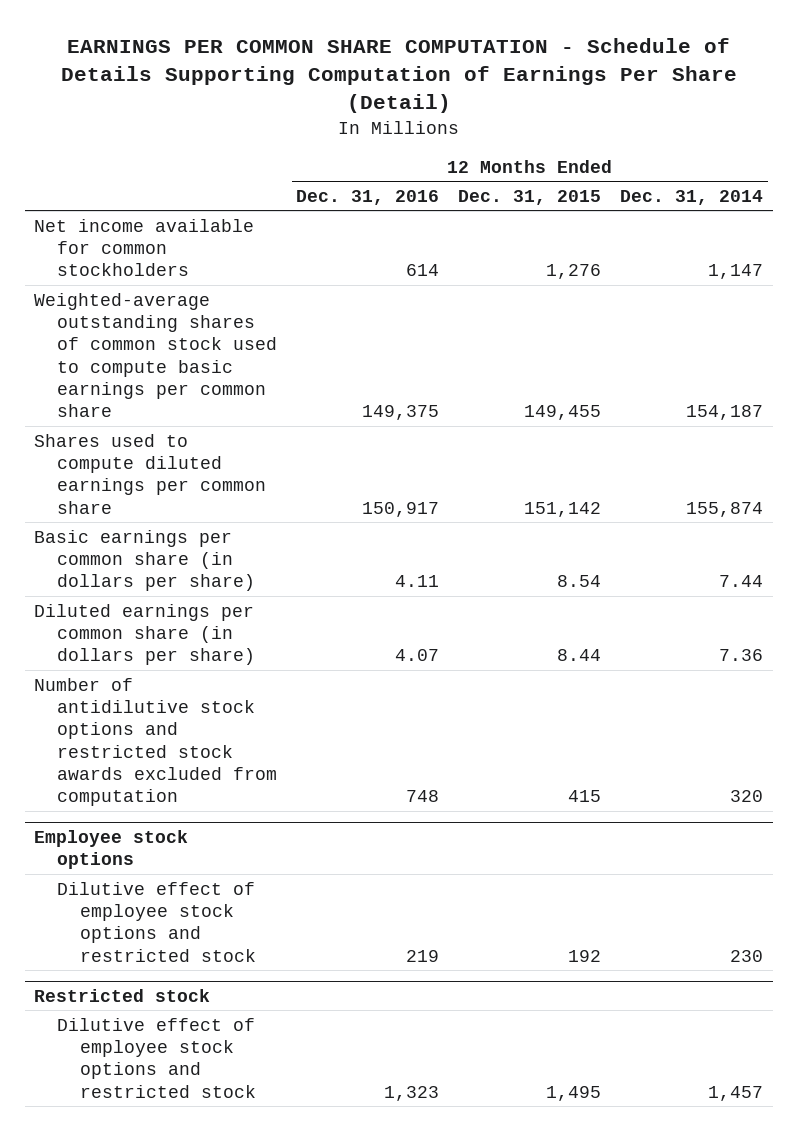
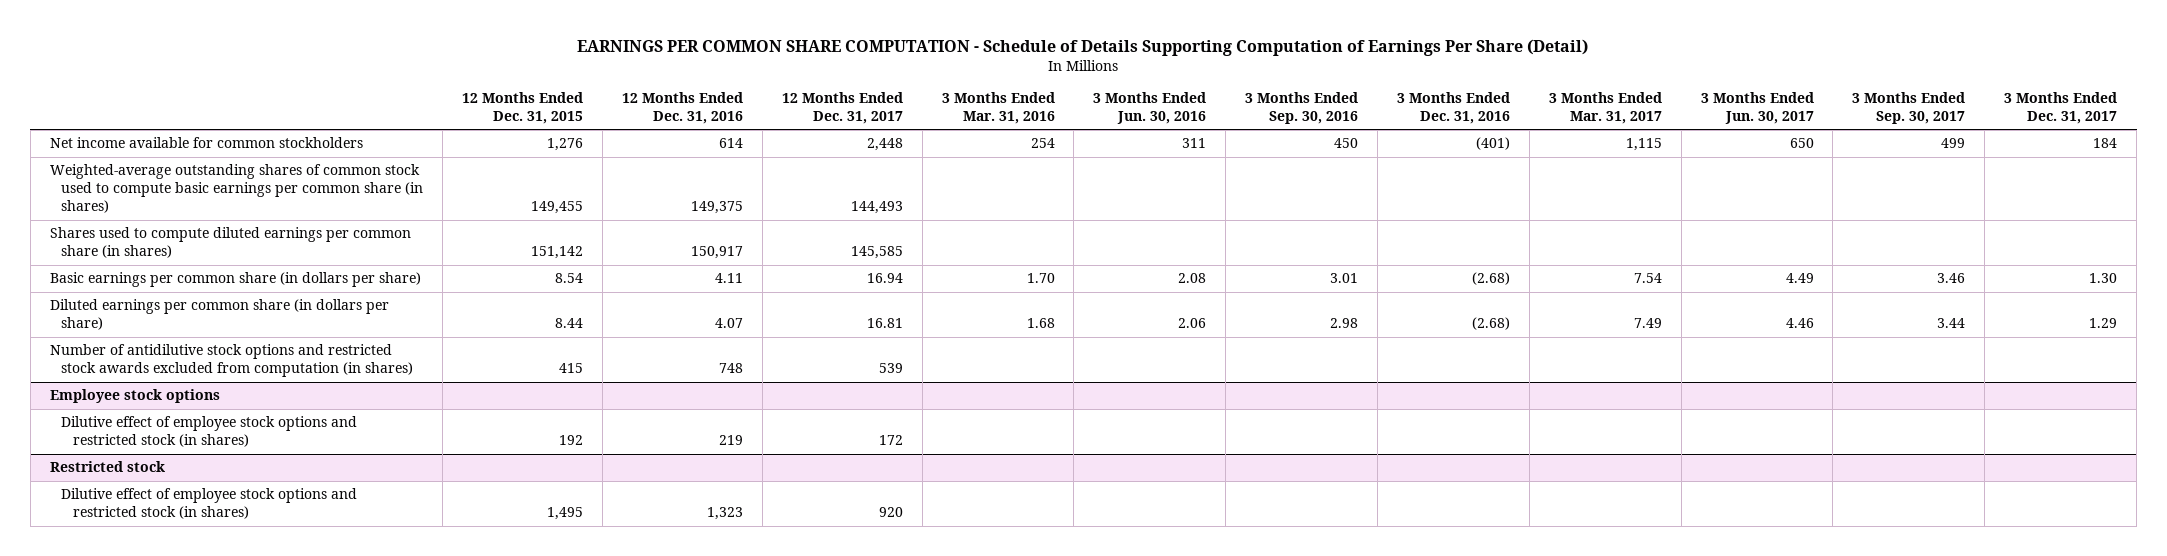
- | 12 Months Ended Dec. 31, 2016 | 12 Months Ended Dec. 31, 2015 | 12 Months Ended Dec. 31, 2014
+ | 12 Months Ended Dec. 31, 2015 | 12 Months Ended Dec. 31, 2016 | 12 Months Ended Dec. 31, 2017 | 3 Months Ended Mar. 31, 2016 | 3 Months Ended Jun. 30, 2016 | 3 Months Ended Sep. 30, 2016 | 3 Months Ended Dec. 31, 2016 | 3 Months Ended Mar. 31, 2017 | 3 Months Ended Jun. 30, 2017 | 3 Months Ended Sep. 30, 2017 | 3 Months Ended Dec. 31, 2017
- Weighted-average outstanding shares of common stock used to compute basic earnings per common share | 149,375 | 149,455 | 154,187
- Shares used to compute diluted earnings per common share | 150,917 | 151,142 | 155,874
+ Weighted-average outstanding shares of common stock used to compute basic earnings per common share (in shares) | 149,455 | 149,375 | 144,493 | | | | | | | |
+ Shares used to compute diluted earnings per common share (in shares) | 151,142 | 150,917 | 145,585 | | | | | | | |
- Number of antidilutive stock options and restricted stock awards excluded from computation | 748 | 415 | 320
+ Number of antidilutive stock options and restricted stock awards excluded from computation (in shares) | 415 | 748 | 539 | | | | | | | |
@ Employee stock options
- Dilutive effect of employee stock options and restricted stock | 219 | 192 | 230
+ Dilutive effect of employee stock options and restricted stock (in shares) | 192 | 219 | 172 | | | | | | | |
@ Restricted stock
- Dilutive effect of employee stock options and restricted stock | 1,323 | 1,495 | 1,457
+ Dilutive effect of employee stock options and restricted stock (in shares) | 1,495 | 1,323 | 920 | | | | | | | |

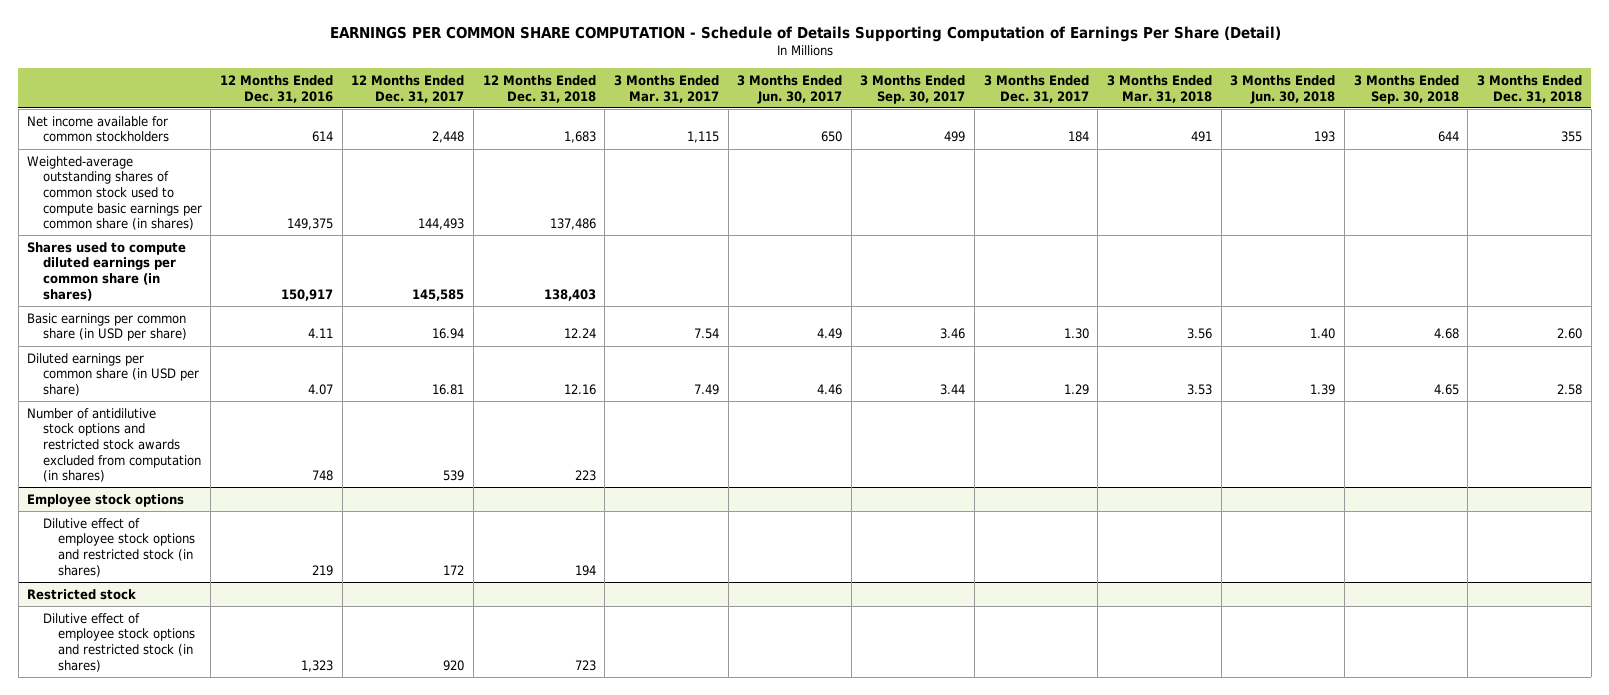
- | 12 Months Ended Dec. 31, 2015 | 12 Months Ended Dec. 31, 2016 | 12 Months Ended Dec. 31, 2017 | 3 Months Ended Mar. 31, 2016 | 3 Months Ended Jun. 30, 2016 | 3 Months Ended Sep. 30, 2016 | 3 Months Ended Dec. 31, 2016 | 3 Months Ended Mar. 31, 2017 | 3 Months Ended Jun. 30, 2017 | 3 Months Ended Sep. 30, 2017 | 3 Months Ended Dec. 31, 2017
+ | 12 Months Ended Dec. 31, 2016 | 12 Months Ended Dec. 31, 2017 | 12 Months Ended Dec. 31, 2018 | 3 Months Ended Mar. 31, 2017 | 3 Months Ended Jun. 30, 2017 | 3 Months Ended Sep. 30, 2017 | 3 Months Ended Dec. 31, 2017 | 3 Months Ended Mar. 31, 2018 | 3 Months Ended Jun. 30, 2018 | 3 Months Ended Sep. 30, 2018 | 3 Months Ended Dec. 31, 2018
- Basic earnings per common share (in dollars per share) | 8.54 | 4.11 | 16.94 | 1.70 | 2.08 | 3.01 | (2.68) | 7.54 | 4.49 | 3.46 | 1.30
- Diluted earnings per common share (in dollars per share) | 8.44 | 4.07 | 16.81 | 1.68 | 2.06 | 2.98 | (2.68) | 7.49 | 4.46 | 3.44 | 1.29
+ Basic earnings per common share (in USD per share) | 4.11 | 16.94 | 12.24 | 7.54 | 4.49 | 3.46 | 1.30 | 3.56 | 1.40 | 4.68 | 2.60
+ Diluted earnings per common share (in USD per share) | 4.07 | 16.81 | 12.16 | 7.49 | 4.46 | 3.44 | 1.29 | 3.53 | 1.39 | 4.65 | 2.58

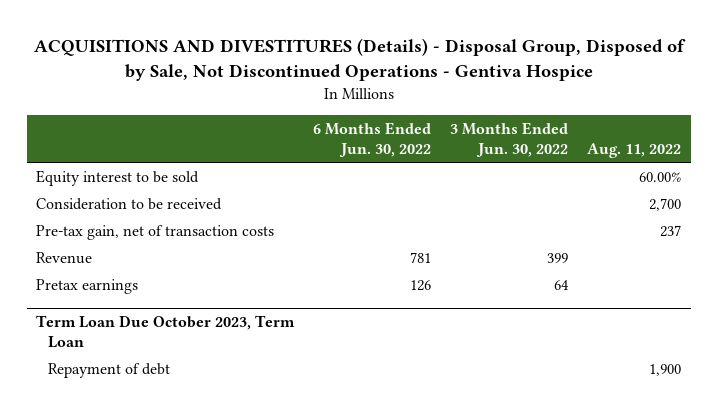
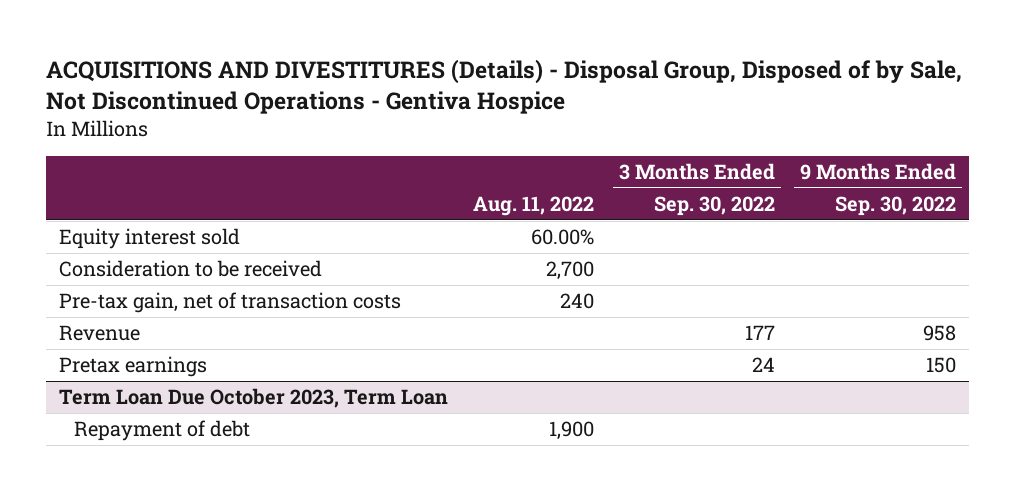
- | 6 Months Ended Jun. 30, 2022 | 3 Months Ended Jun. 30, 2022 | Aug. 11, 2022
+ | Aug. 11, 2022 | 3 Months Ended Sep. 30, 2022 | 9 Months Ended Sep. 30, 2022
- Equity interest to be sold | | | 60.00%
+ Equity interest sold | 60.00% | |
- Pre-tax gain, net of transaction costs | | | 237
+ Pre-tax gain, net of transaction costs | 240 | |

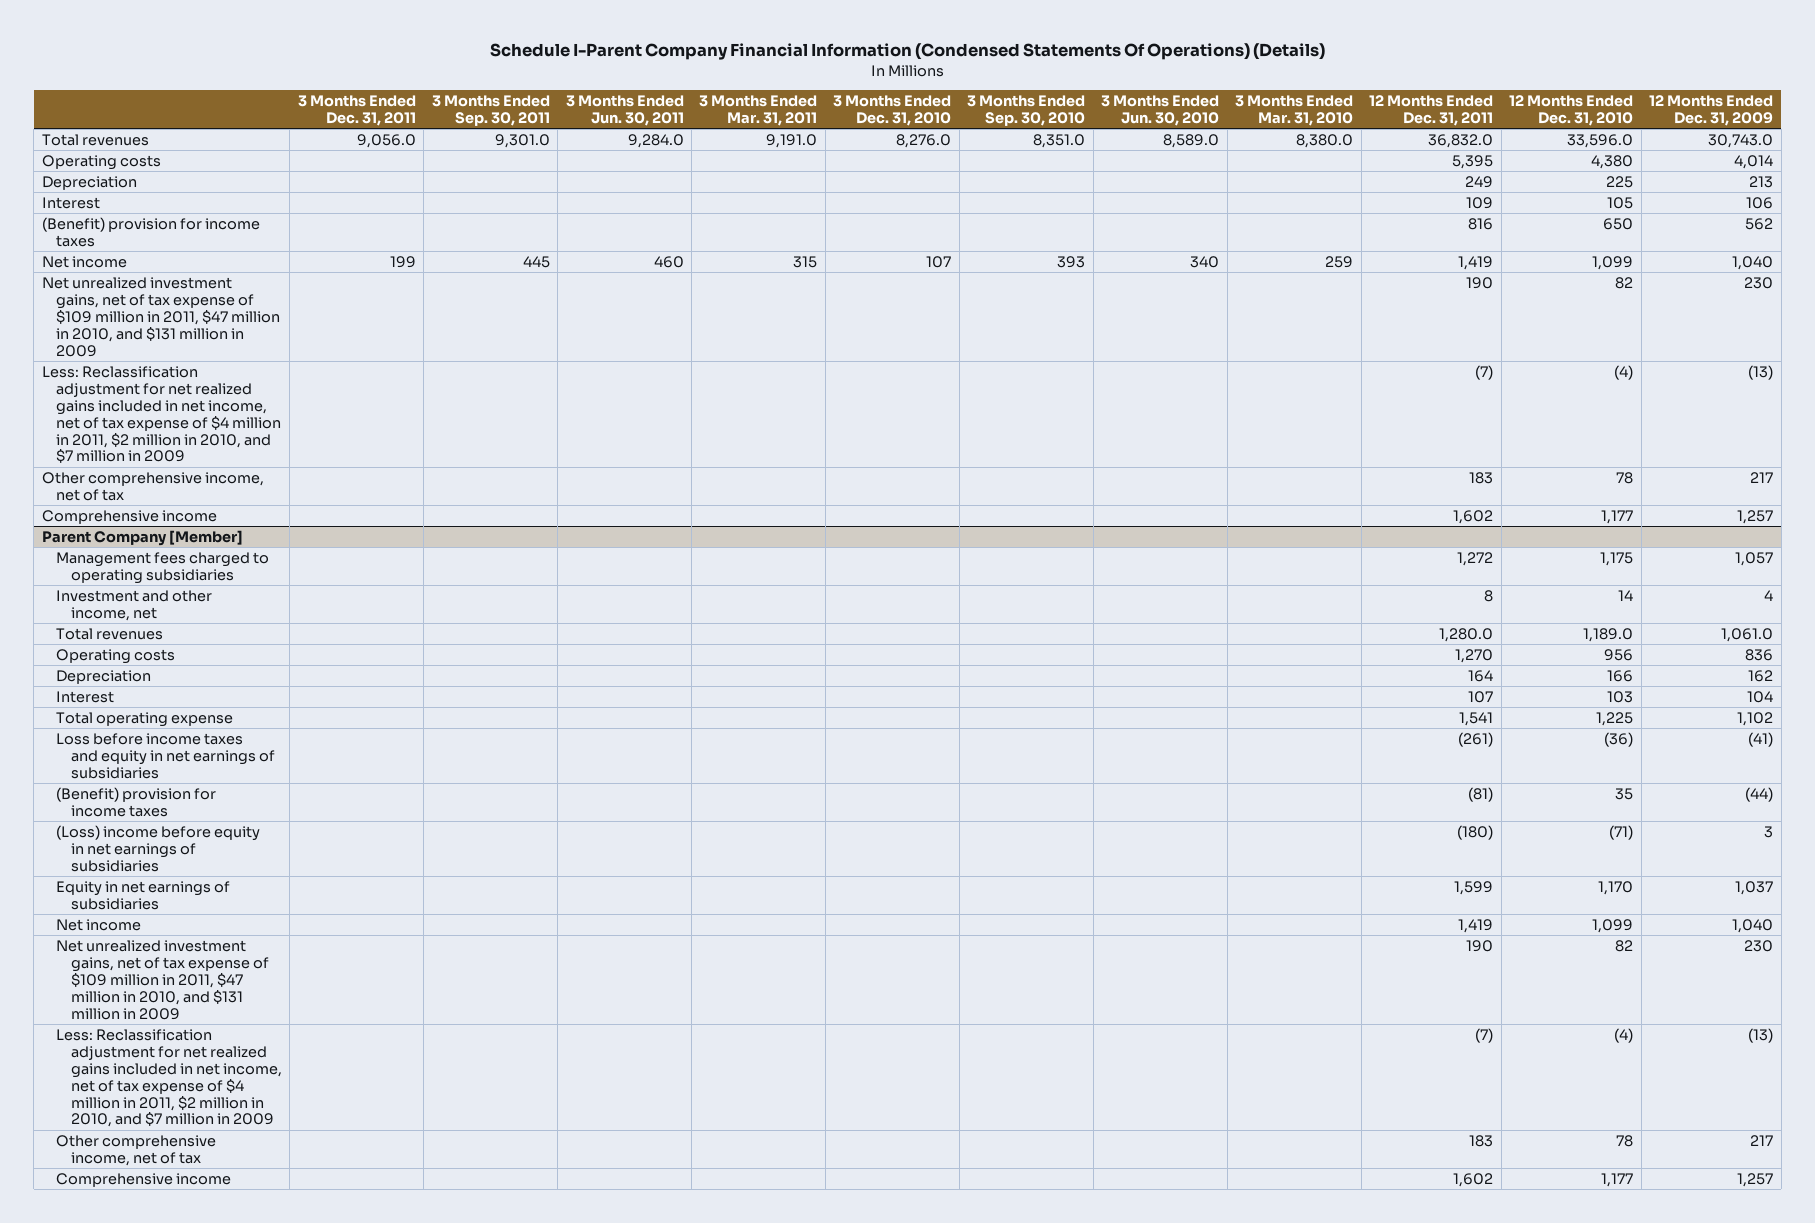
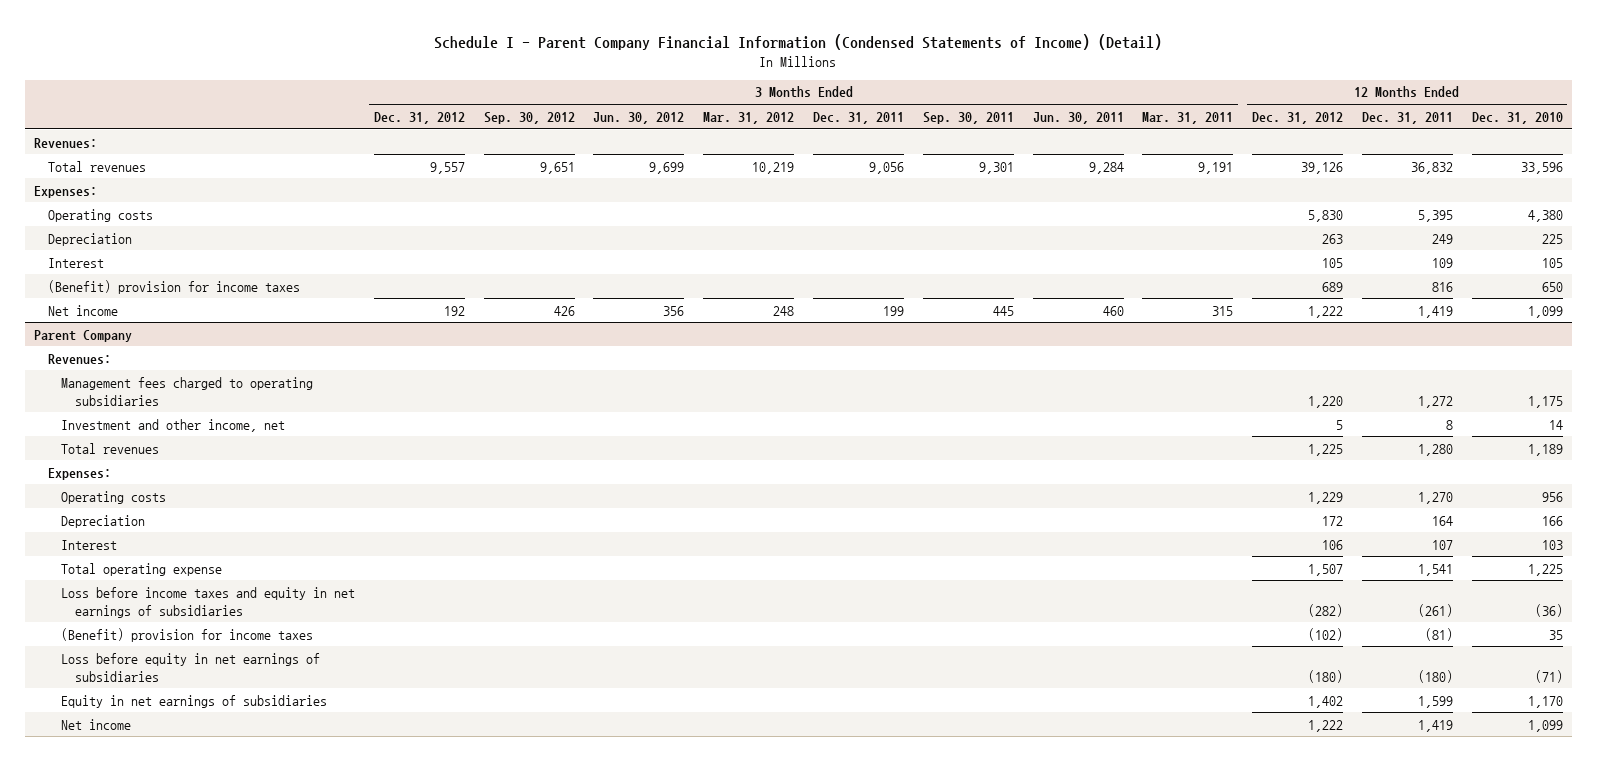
- Schedule I-Parent Company Financial Information (Condensed Statements Of Operations) (Details)
+ Schedule I - Parent Company Financial Information (Condensed Statements of Income) (Detail)
- | 3 Months Ended Dec. 31, 2011 | 3 Months Ended Sep. 30, 2011 | 3 Months Ended Jun. 30, 2011 | 3 Months Ended Mar. 31, 2011 | 3 Months Ended Dec. 31, 2010 | 3 Months Ended Sep. 30, 2010 | 3 Months Ended Jun. 30, 2010 | 3 Months Ended Mar. 31, 2010 | 12 Months Ended Dec. 31, 2011 | 12 Months Ended Dec. 31, 2010 | 12 Months Ended Dec. 31, 2009
+ | 3 Months Ended Dec. 31, 2012 | 3 Months Ended Sep. 30, 2012 | 3 Months Ended Jun. 30, 2012 | 3 Months Ended Mar. 31, 2012 | 3 Months Ended Dec. 31, 2011 | 3 Months Ended Sep. 30, 2011 | 3 Months Ended Jun. 30, 2011 | 3 Months Ended Mar. 31, 2011 | 12 Months Ended Dec. 31, 2012 | 12 Months Ended Dec. 31, 2011 | 12 Months Ended Dec. 31, 2010
- Total revenues | 9,056.0 | 9,301.0 | 9,284.0 | 9,191.0 | 8,276.0 | 8,351.0 | 8,589.0 | 8,380.0 | 36,832.0 | 33,596.0 | 30,743.0
+ Revenues:
+ Total revenues | 9,557 | 9,651 | 9,699 | 10,219 | 9,056 | 9,301 | 9,284 | 9,191 | 39,126 | 36,832 | 33,596
+ Expenses:
- Net unrealized investment gains, net of tax expense of $109 million in 2011, $47 million in 2010, and $131 million in 2009 | | | | | | | | | 190 | 82 | 230
- Less: Reclassification adjustment for net realized gains included in net income, net of tax expense of $4 million in 2011, $2 million in 2010, and $7 million in 2009 | | | | | | | | | (7) | (4) | (13)
- Other comprehensive income, net of tax | | | | | | | | | 183 | 78 | 217
- Comprehensive income | | | | | | | | | 1,602 | 1,177 | 1,257
- Parent Company [Member]
+ Parent Company
+ Revenues:
- Total revenues | | | | | | | | | 1,280.0 | 1,189.0 | 1,061.0
+ Total revenues | | | | | | | | | 1,225 | 1,280 | 1,189
+ Expenses:
- (Loss) income before equity in net earnings of subsidiaries | | | | | | | | | (180) | (71) | 3
+ Loss before equity in net earnings of subsidiaries | | | | | | | | | (180) | (180) | (71)
- Net unrealized investment gains, net of tax expense of $109 million in 2011, $47 million in 2010, and $131 million in 2009 | | | | | | | | | 190 | 82 | 230
- Less: Reclassification adjustment for net realized gains included in net income, net of tax expense of $4 million in 2011, $2 million in 2010, and $7 million in 2009 | | | | | | | | | (7) | (4) | (13)
- Other comprehensive income, net of tax | | | | | | | | | 183 | 78 | 217
- Comprehensive income | | | | | | | | | 1,602 | 1,177 | 1,257

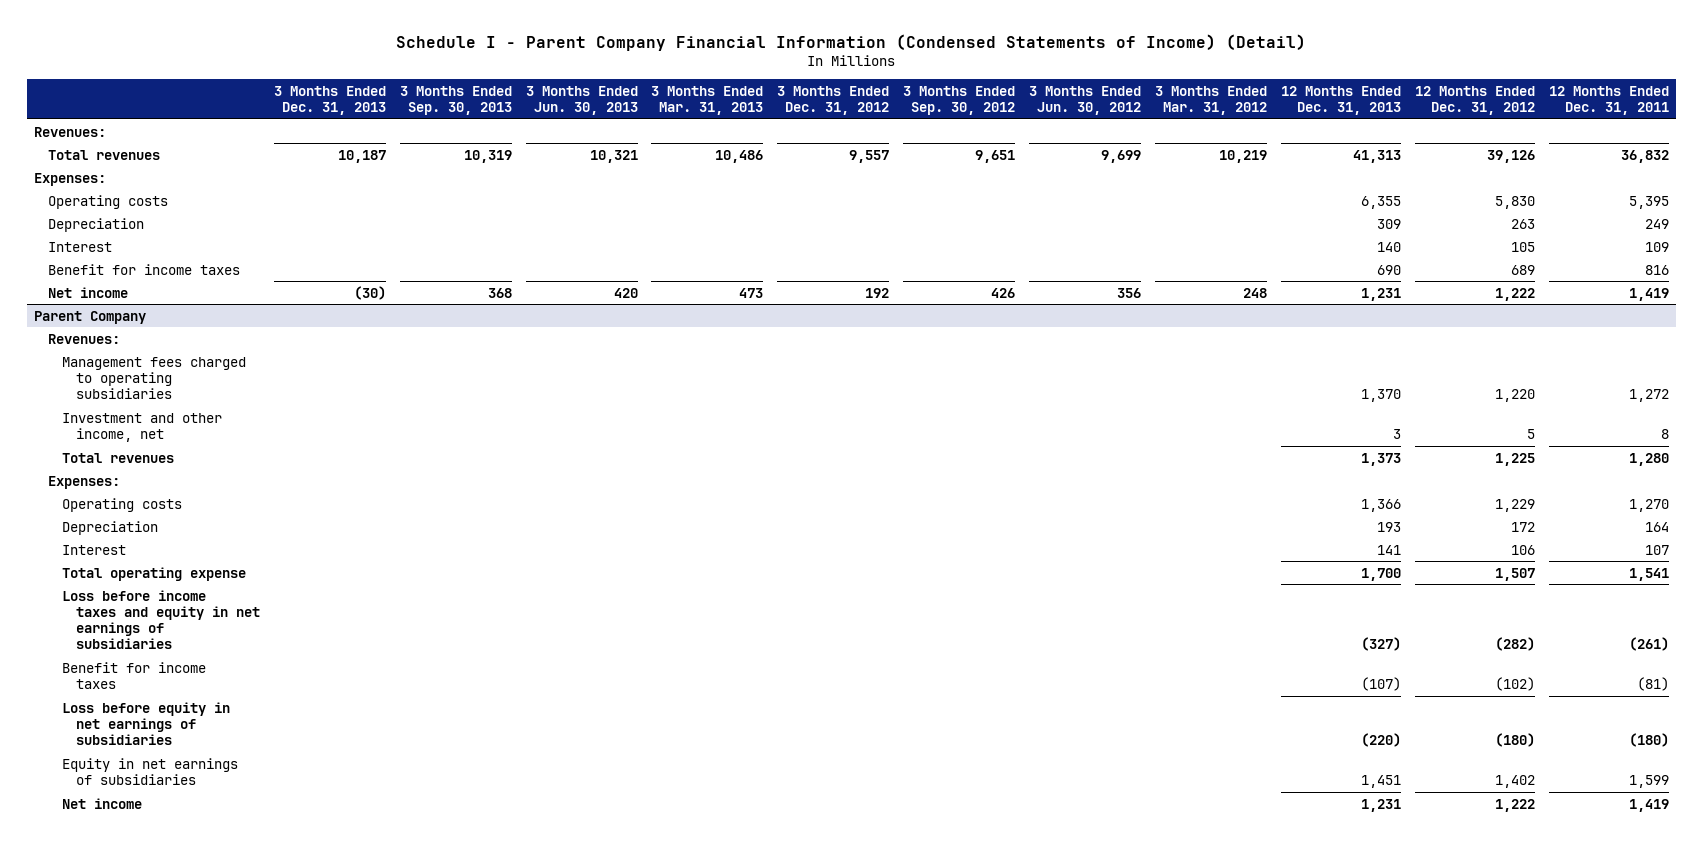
- | 3 Months Ended Dec. 31, 2012 | 3 Months Ended Sep. 30, 2012 | 3 Months Ended Jun. 30, 2012 | 3 Months Ended Mar. 31, 2012 | 3 Months Ended Dec. 31, 2011 | 3 Months Ended Sep. 30, 2011 | 3 Months Ended Jun. 30, 2011 | 3 Months Ended Mar. 31, 2011 | 12 Months Ended Dec. 31, 2012 | 12 Months Ended Dec. 31, 2011 | 12 Months Ended Dec. 31, 2010
+ | 3 Months Ended Dec. 31, 2013 | 3 Months Ended Sep. 30, 2013 | 3 Months Ended Jun. 30, 2013 | 3 Months Ended Mar. 31, 2013 | 3 Months Ended Dec. 31, 2012 | 3 Months Ended Sep. 30, 2012 | 3 Months Ended Jun. 30, 2012 | 3 Months Ended Mar. 31, 2012 | 12 Months Ended Dec. 31, 2013 | 12 Months Ended Dec. 31, 2012 | 12 Months Ended Dec. 31, 2011
- (Benefit) provision for income taxes | | | | | | | | | 689 | 816 | 650
+ Benefit for income taxes | | | | | | | | | 690 | 689 | 816
@ Parent Company
- (Benefit) provision for income taxes | | | | | | | | | (102) | (81) | 35
+ Benefit for income taxes | | | | | | | | | (107) | (102) | (81)

